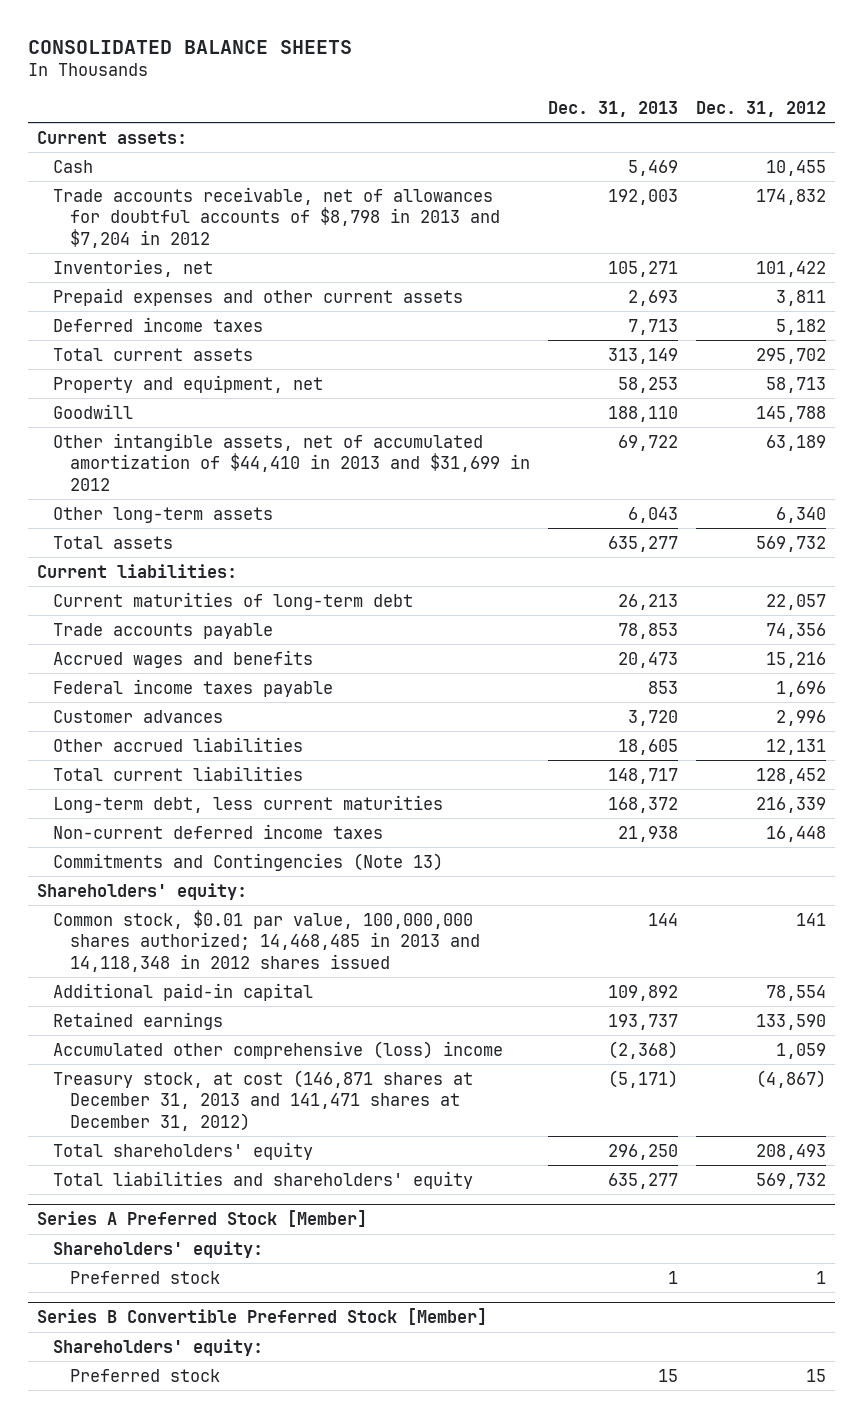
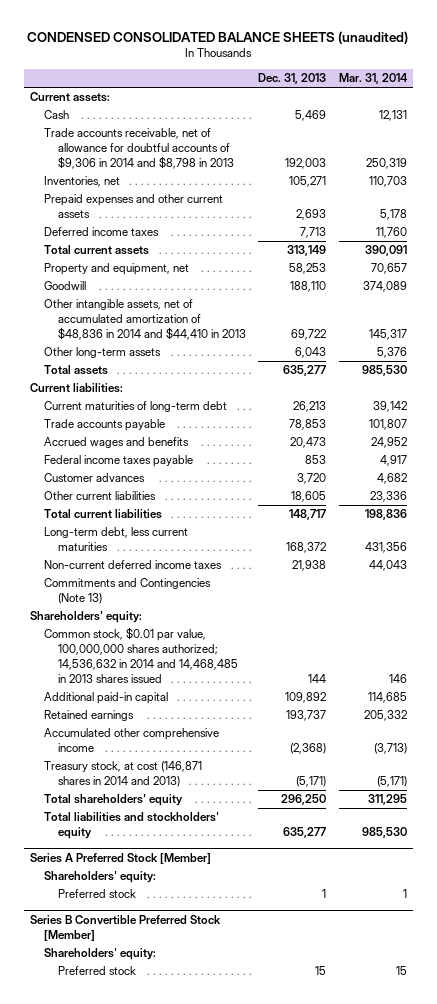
- CONSOLIDATED BALANCE SHEETS
+ CONDENSED CONSOLIDATED BALANCE SHEETS (unaudited)
- | Dec. 31, 2013 | Dec. 31, 2012
+ | Dec. 31, 2013 | Mar. 31, 2014
- Trade accounts receivable, net of allowances for doubtful accounts of $8,798 in 2013 and $7,204 in 2012 | 192,003 | 174,832
+ Trade accounts receivable, net of allowance for doubtful accounts of $9,306 in 2014 and $8,798 in 2013 | 192,003 | 250,319
- Other intangible assets, net of accumulated amortization of $44,410 in 2013 and $31,699 in 2012 | 69,722 | 63,189
+ Other intangible assets, net of accumulated amortization of $48,836 in 2014 and $44,410 in 2013 | 69,722 | 145,317
- Other accrued liabilities | 18,605 | 12,131
+ Other current liabilities | 18,605 | 23,336
- Common stock, $0.01 par value, 100,000,000 shares authorized; 14,468,485 in 2013 and 14,118,348 in 2012 shares issued | 144 | 141
+ Common stock, $0.01 par value, 100,000,000 shares authorized; 14,536,632 in 2014 and 14,468,485 in 2013 shares issued | 144 | 146
- Accumulated other comprehensive (loss) income | (2,368) | 1,059
- Treasury stock, at cost (146,871 shares at December 31, 2013 and 141,471 shares at December 31, 2012) | (5,171) | (4,867)
+ Accumulated other comprehensive income | (2,368) | (3,713)
+ Treasury stock, at cost (146,871 shares in 2014 and 2013) | (5,171) | (5,171)
- Total liabilities and shareholders' equity | 635,277 | 569,732
+ Total liabilities and stockholders' equity | 635,277 | 985,530

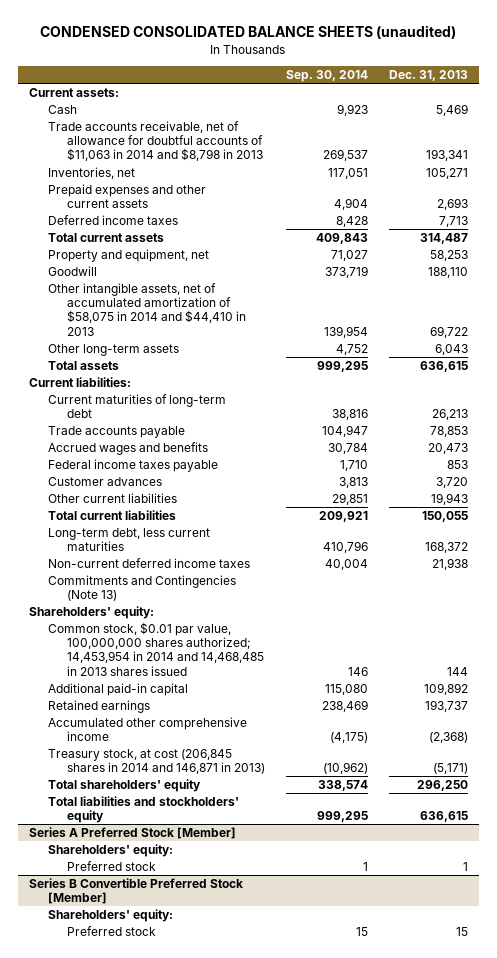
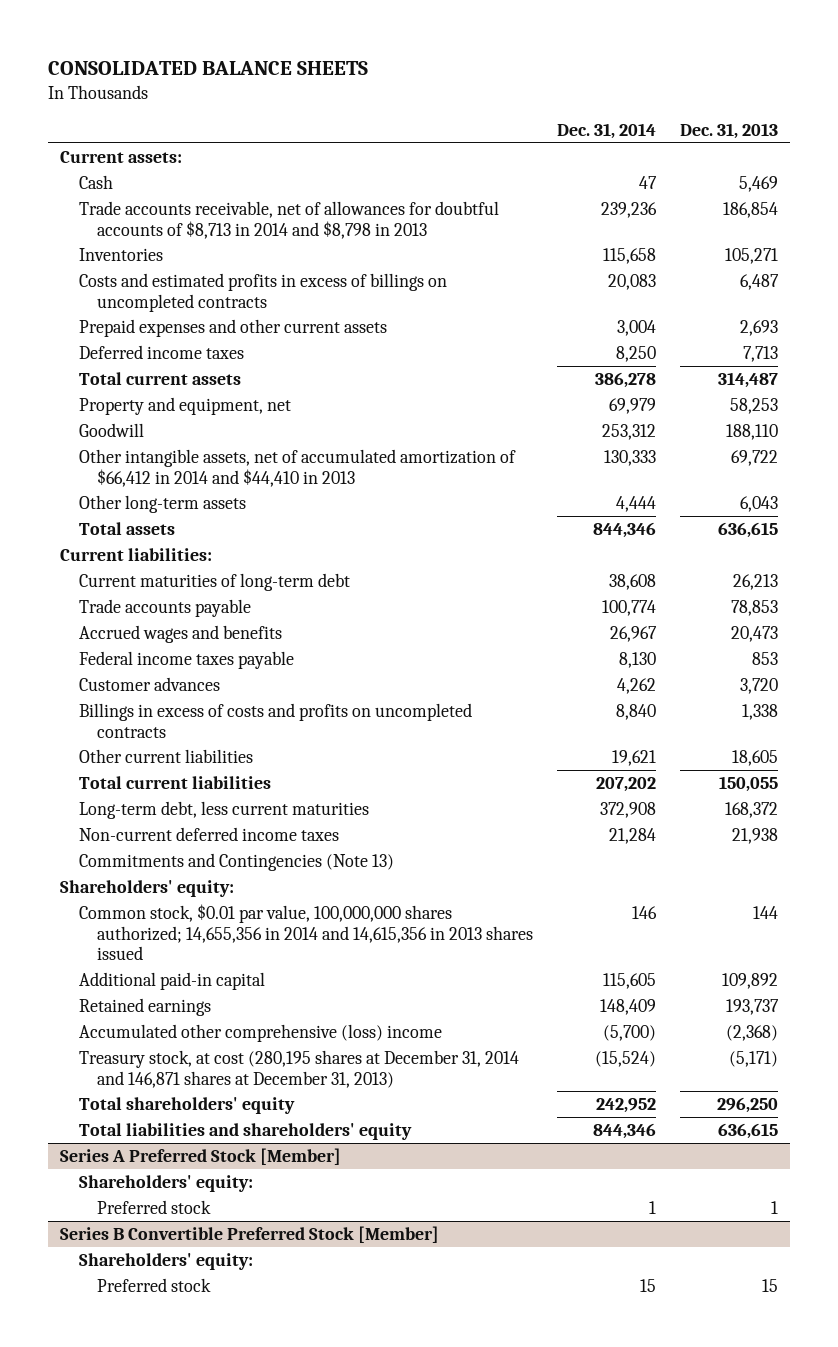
- CONDENSED CONSOLIDATED BALANCE SHEETS (unaudited)
+ CONSOLIDATED BALANCE SHEETS
- | Sep. 30, 2014 | Dec. 31, 2013
+ | Dec. 31, 2014 | Dec. 31, 2013
- Trade accounts receivable, net of allowance for doubtful accounts of $11,063 in 2014 and $8,798 in 2013 | 269,537 | 193,341
- Inventories, net | 117,051 | 105,271
+ Trade accounts receivable, net of allowances for doubtful accounts of $8,713 in 2014 and $8,798 in 2013 | 239,236 | 186,854
+ Inventories | 115,658 | 105,271
+ Costs and estimated profits in excess of billings on uncompleted contracts | 20,083 | 6,487
- Other intangible assets, net of accumulated amortization of $58,075 in 2014 and $44,410 in 2013 | 139,954 | 69,722
+ Other intangible assets, net of accumulated amortization of $66,412 in 2014 and $44,410 in 2013 | 130,333 | 69,722
- Other current liabilities | 29,851 | 19,943
+ Billings in excess of costs and profits on uncompleted contracts | 8,840 | 1,338
+ Other current liabilities | 19,621 | 18,605
- Common stock, $0.01 par value, 100,000,000 shares authorized; 14,453,954 in 2014 and 14,468,485 in 2013 shares issued | 146 | 144
+ Common stock, $0.01 par value, 100,000,000 shares authorized; 14,655,356 in 2014 and 14,615,356 in 2013 shares issued | 146 | 144
- Accumulated other comprehensive income | (4,175) | (2,368)
- Treasury stock, at cost (206,845 shares in 2014 and 146,871 in 2013) | (10,962) | (5,171)
+ Accumulated other comprehensive (loss) income | (5,700) | (2,368)
+ Treasury stock, at cost (280,195 shares at December 31, 2014 and 146,871 shares at December 31, 2013) | (15,524) | (5,171)
- Total liabilities and stockholders' equity | 999,295 | 636,615
+ Total liabilities and shareholders' equity | 844,346 | 636,615

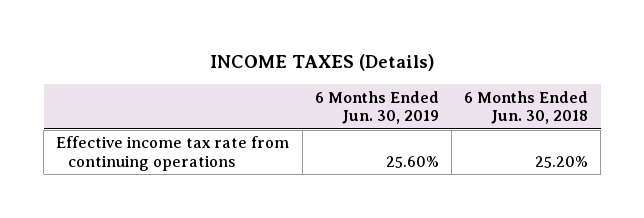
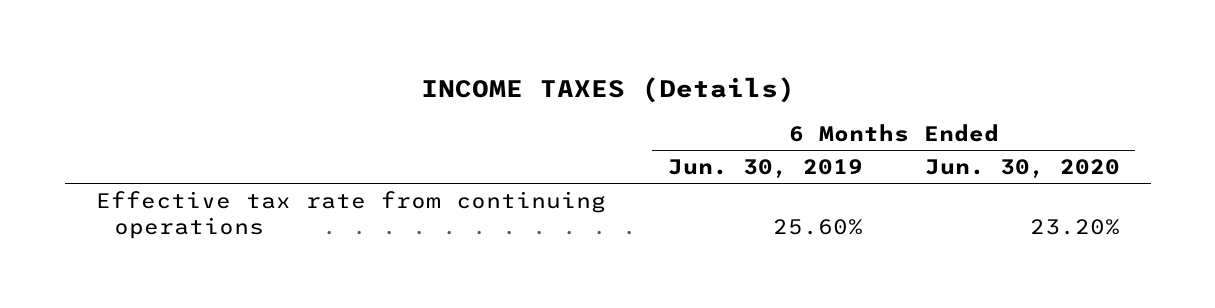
- | 6 Months Ended Jun. 30, 2019 | 6 Months Ended Jun. 30, 2018
+ | 6 Months Ended Jun. 30, 2019 | 6 Months Ended Jun. 30, 2020
- Effective income tax rate from continuing operations | 25.60% | 25.20%
+ Effective tax rate from continuing operations | 25.60% | 23.20%

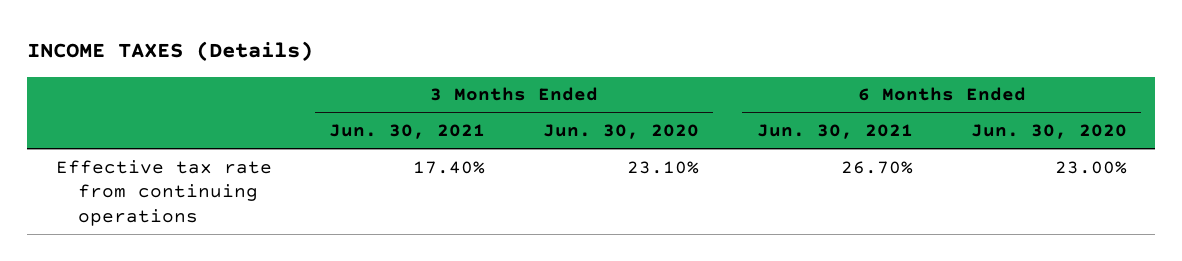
- | 6 Months Ended Jun. 30, 2019 | 6 Months Ended Jun. 30, 2020
+ | 3 Months Ended Jun. 30, 2021 | 3 Months Ended Jun. 30, 2020 | 6 Months Ended Jun. 30, 2021 | 6 Months Ended Jun. 30, 2020
- Effective tax rate from continuing operations | 25.60% | 23.20%
+ Effective tax rate from continuing operations | 17.40% | 23.10% | 26.70% | 23.00%

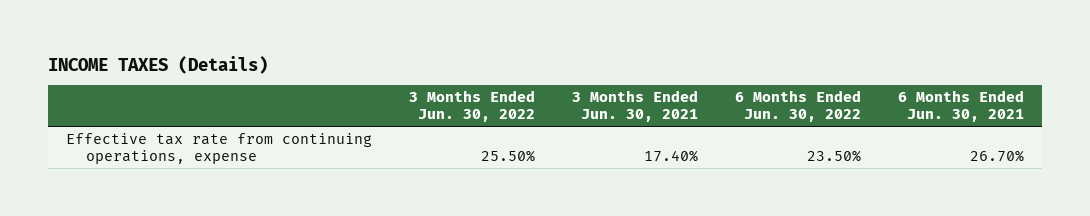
- | 3 Months Ended Jun. 30, 2021 | 3 Months Ended Jun. 30, 2020 | 6 Months Ended Jun. 30, 2021 | 6 Months Ended Jun. 30, 2020
+ | 3 Months Ended Jun. 30, 2022 | 3 Months Ended Jun. 30, 2021 | 6 Months Ended Jun. 30, 2022 | 6 Months Ended Jun. 30, 2021
- Effective tax rate from continuing operations | 17.40% | 23.10% | 26.70% | 23.00%
+ Effective tax rate from continuing operations, expense | 25.50% | 17.40% | 23.50% | 26.70%

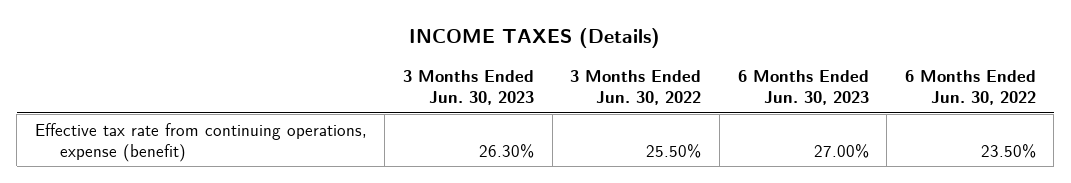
- | 3 Months Ended Jun. 30, 2022 | 3 Months Ended Jun. 30, 2021 | 6 Months Ended Jun. 30, 2022 | 6 Months Ended Jun. 30, 2021
+ | 3 Months Ended Jun. 30, 2023 | 3 Months Ended Jun. 30, 2022 | 6 Months Ended Jun. 30, 2023 | 6 Months Ended Jun. 30, 2022
- Effective tax rate from continuing operations, expense | 25.50% | 17.40% | 23.50% | 26.70%
+ Effective tax rate from continuing operations, expense (benefit) | 26.30% | 25.50% | 27.00% | 23.50%

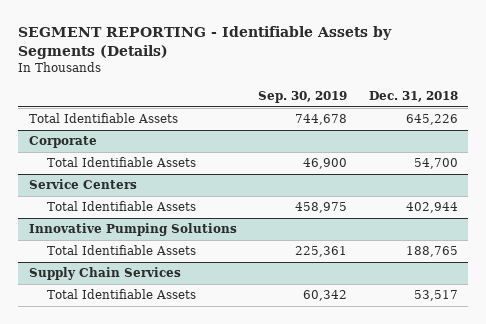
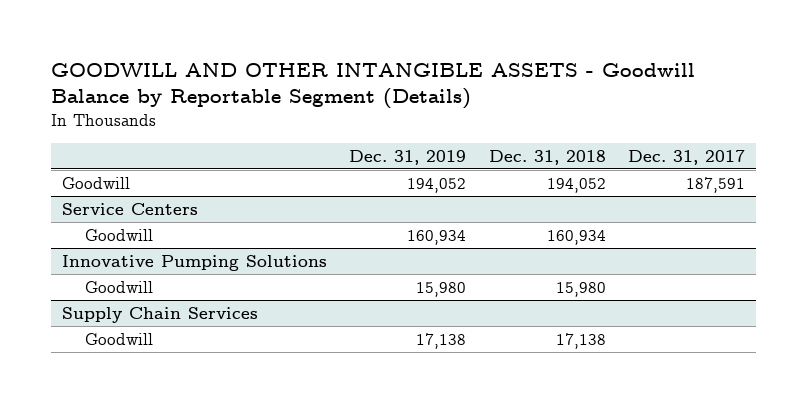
- SEGMENT REPORTING - Identifiable Assets by Segments (Details)
+ GOODWILL AND OTHER INTANGIBLE ASSETS - Goodwill Balance by Reportable Segment (Details)
- | Sep. 30, 2019 | Dec. 31, 2018
+ | Dec. 31, 2019 | Dec. 31, 2018 | Dec. 31, 2017
- Total Identifiable Assets | 744,678 | 645,226
- Corporate
- Total Identifiable Assets | 46,900 | 54,700
+ Goodwill | 194,052 | 194,052 | 187,591
@ Service Centers
- Total Identifiable Assets | 458,975 | 402,944
+ Goodwill | 160,934 | 160,934 |
@ Innovative Pumping Solutions
- Total Identifiable Assets | 225,361 | 188,765
+ Goodwill | 15,980 | 15,980 |
@ Supply Chain Services
- Total Identifiable Assets | 60,342 | 53,517
+ Goodwill | 17,138 | 17,138 |

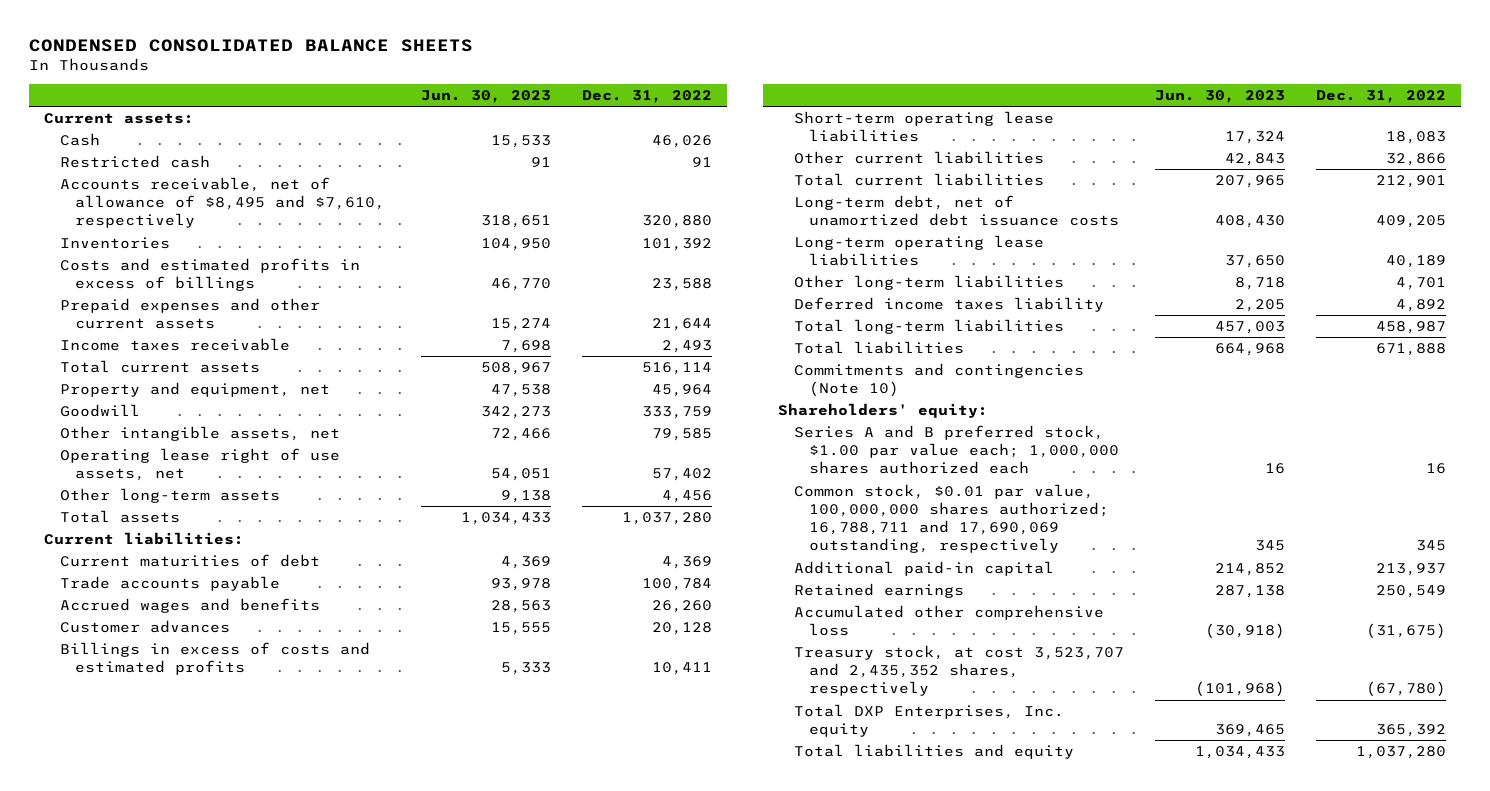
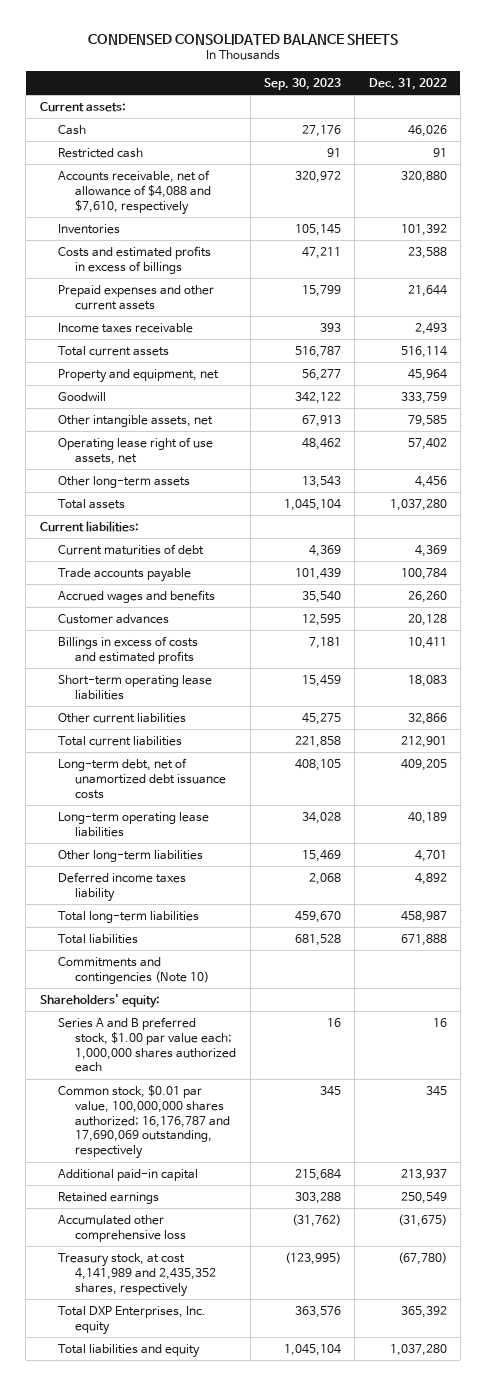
- | Jun. 30, 2023 | Dec. 31, 2022
+ | Sep. 30, 2023 | Dec. 31, 2022
- Accounts receivable, net of allowance of $8,495 and $7,610, respectively | 318,651 | 320,880
+ Accounts receivable, net of allowance of $4,088 and $7,610, respectively | 320,972 | 320,880
- Common stock, $0.01 par value, 100,000,000 shares authorized; 16,788,711 and 17,690,069 outstanding, respectively | 345 | 345
+ Common stock, $0.01 par value, 100,000,000 shares authorized; 16,176,787 and 17,690,069 outstanding, respectively | 345 | 345
- Treasury stock, at cost 3,523,707 and 2,435,352 shares, respectively | (101,968) | (67,780)
+ Treasury stock, at cost 4,141,989 and 2,435,352 shares, respectively | (123,995) | (67,780)

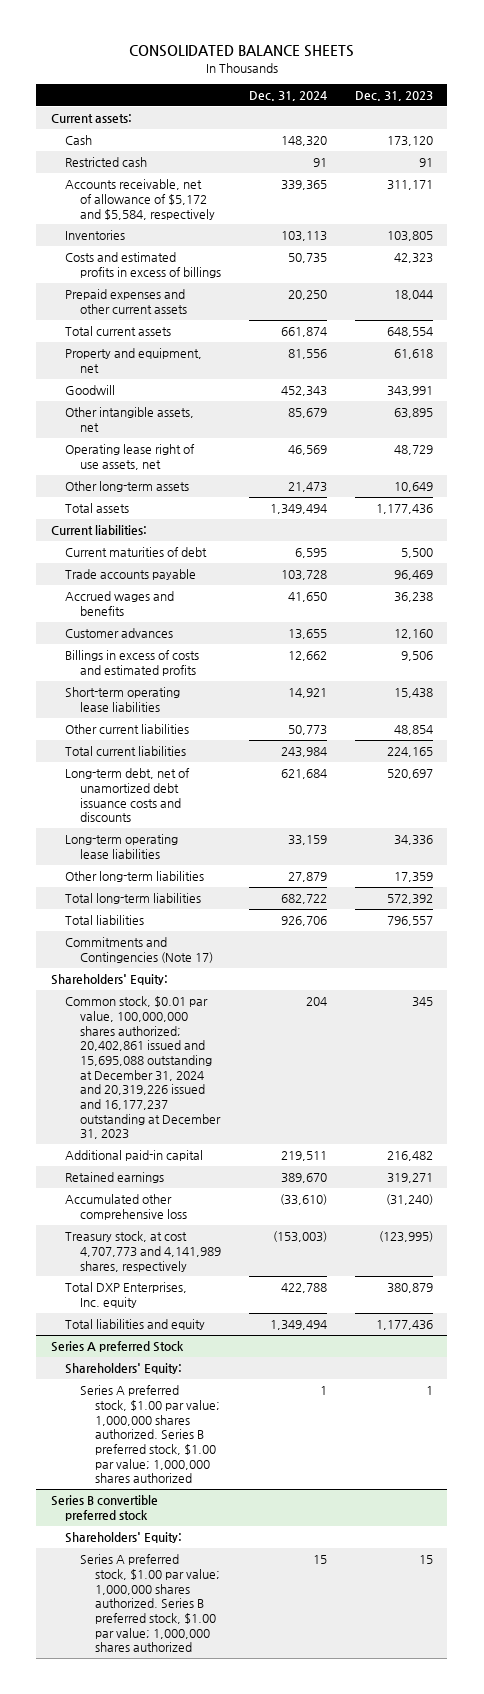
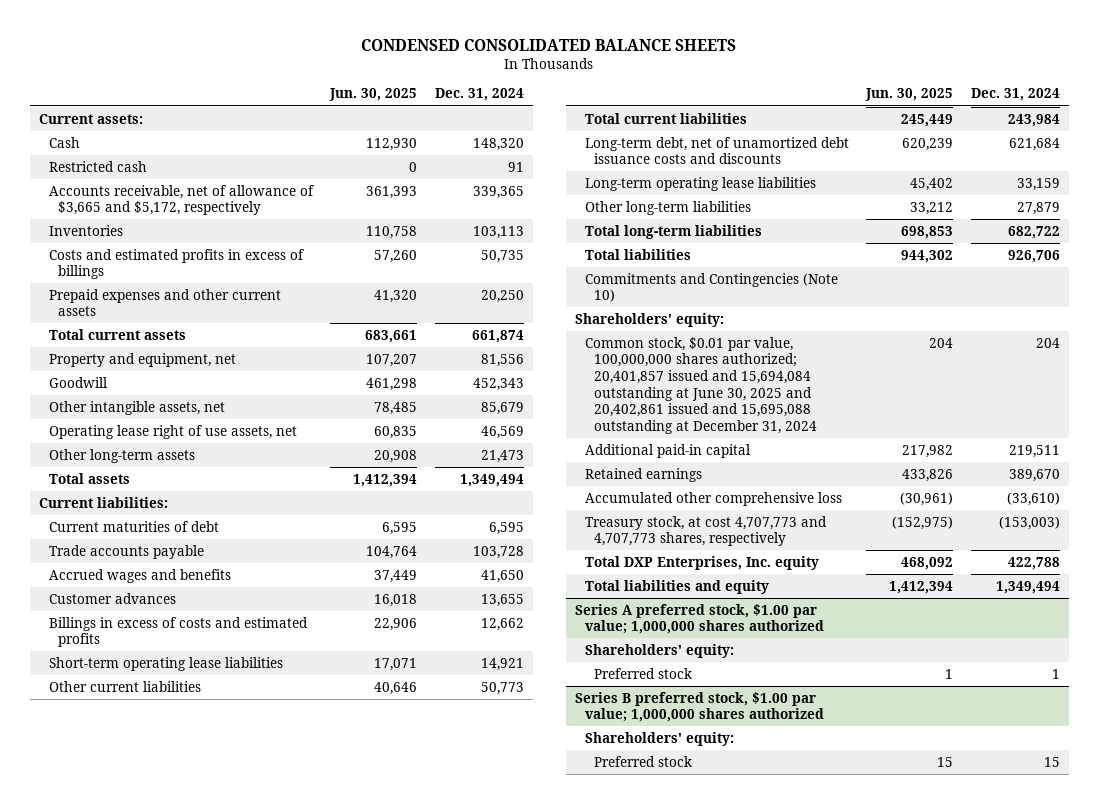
- CONSOLIDATED BALANCE SHEETS
+ CONDENSED CONSOLIDATED BALANCE SHEETS
- | Dec. 31, 2024 | Dec. 31, 2023
+ | Jun. 30, 2025 | Dec. 31, 2024
- Accounts receivable, net of allowance of $5,172 and $5,584, respectively | 339,365 | 311,171
+ Accounts receivable, net of allowance of $3,665 and $5,172, respectively | 361,393 | 339,365
- Commitments and Contingencies (Note 17)
- Shareholders' Equity:
- Common stock, $0.01 par value, 100,000,000 shares authorized; 20,402,861 issued and 15,695,088 outstanding at December 31, 2024 and 20,319,226 issued and 16,177,237 outstanding at December 31, 2023 | 204 | 345
+ Commitments and Contingencies (Note 10)
+ Shareholders' equity:
+ Common stock, $0.01 par value, 100,000,000 shares authorized; 20,401,857 issued and 15,694,084 outstanding at June 30, 2025 and 20,402,861 issued and 15,695,088 outstanding at December 31, 2024 | 204 | 204
- Treasury stock, at cost 4,707,773 and 4,141,989 shares, respectively | (153,003) | (123,995)
+ Treasury stock, at cost 4,707,773 and 4,707,773 shares, respectively | (152,975) | (153,003)
- Series A preferred Stock
- Shareholders' Equity:
- Series A preferred stock, $1.00 par value; 1,000,000 shares authorized. Series B preferred stock, $1.00 par value; 1,000,000 shares authorized | 1 | 1
- Series B convertible preferred stock
- Shareholders' Equity:
- Series A preferred stock, $1.00 par value; 1,000,000 shares authorized. Series B preferred stock, $1.00 par value; 1,000,000 shares authorized | 15 | 15
+ Series A preferred stock, $1.00 par value; 1,000,000 shares authorized
+ Shareholders' equity:
+ Preferred stock | 1 | 1
+ Series B preferred stock, $1.00 par value; 1,000,000 shares authorized
+ Shareholders' equity:
+ Preferred stock | 15 | 15

